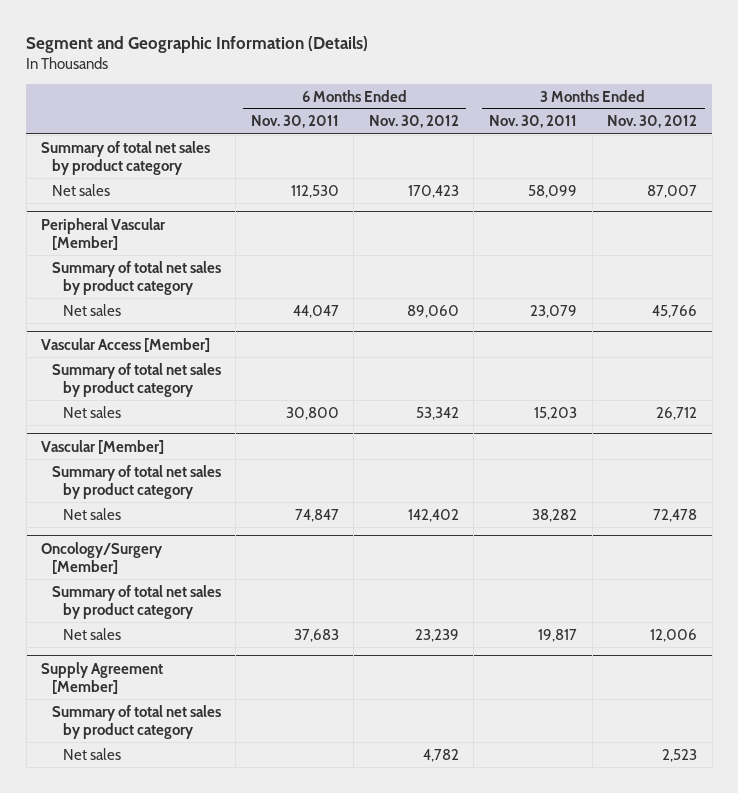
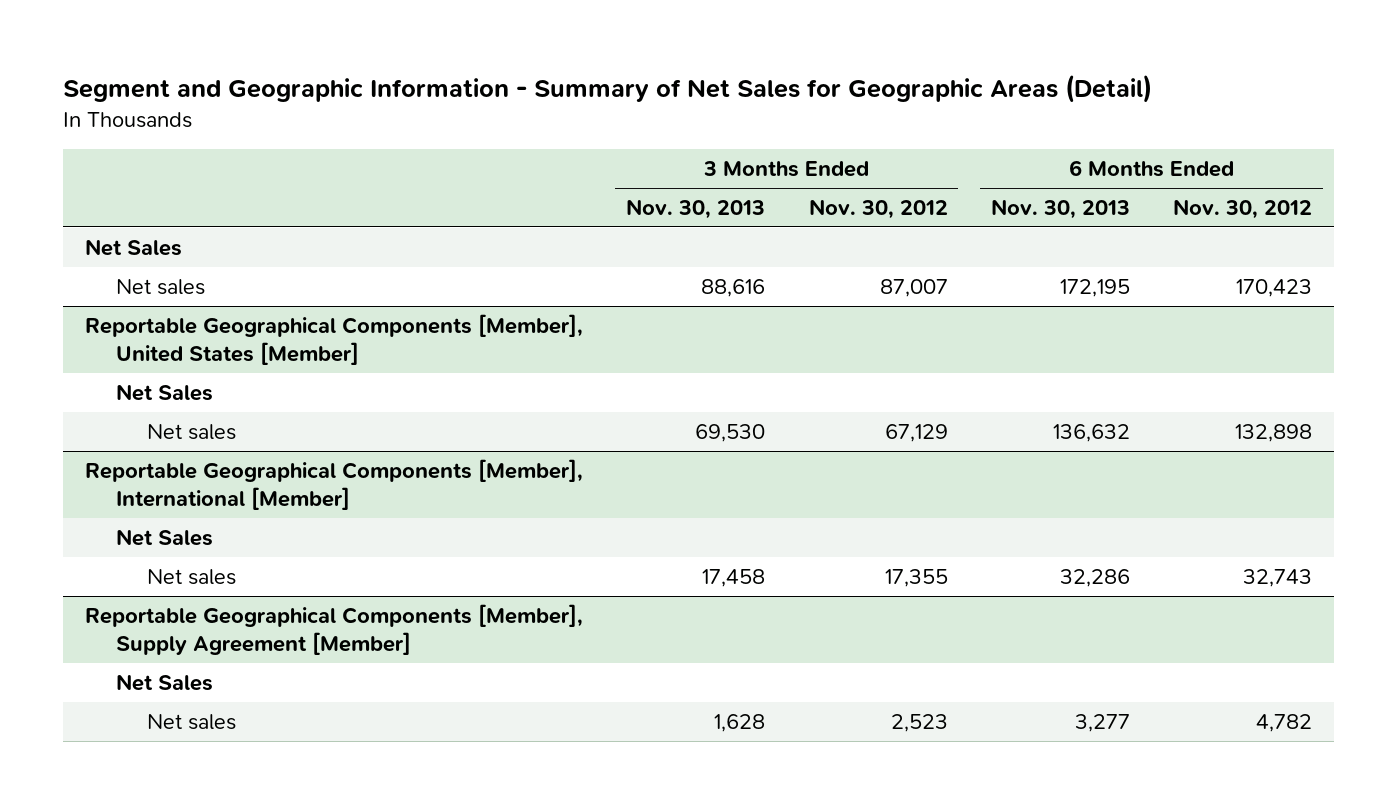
- Segment and Geographic Information (Details)
+ Segment and Geographic Information - Summary of Net Sales for Geographic Areas (Detail)
- | 6 Months Ended Nov. 30, 2011 | 6 Months Ended Nov. 30, 2012 | 3 Months Ended Nov. 30, 2011 | 3 Months Ended Nov. 30, 2012
+ | 3 Months Ended Nov. 30, 2013 | 3 Months Ended Nov. 30, 2012 | 6 Months Ended Nov. 30, 2013 | 6 Months Ended Nov. 30, 2012
- Summary of total net sales by product category
+ Net Sales
- Peripheral Vascular [Member]
- Summary of total net sales by product category
- Net sales | 44,047 | 89,060 | 23,079 | 45,766
- Vascular Access [Member]
- Summary of total net sales by product category
- Net sales | 30,800 | 53,342 | 15,203 | 26,712
- Vascular [Member]
- Summary of total net sales by product category
- Net sales | 74,847 | 142,402 | 38,282 | 72,478
- Oncology/Surgery [Member]
- Summary of total net sales by product category
- Net sales | 37,683 | 23,239 | 19,817 | 12,006
- Supply Agreement [Member]
- Summary of total net sales by product category
+ Reportable Geographical Components [Member], United States [Member]
+ Net Sales
+ Net sales | 69,530 | 67,129 | 136,632 | 132,898
+ Reportable Geographical Components [Member], International [Member]
+ Net Sales
+ Net sales | 17,458 | 17,355 | 32,286 | 32,743
+ Reportable Geographical Components [Member], Supply Agreement [Member]
+ Net Sales

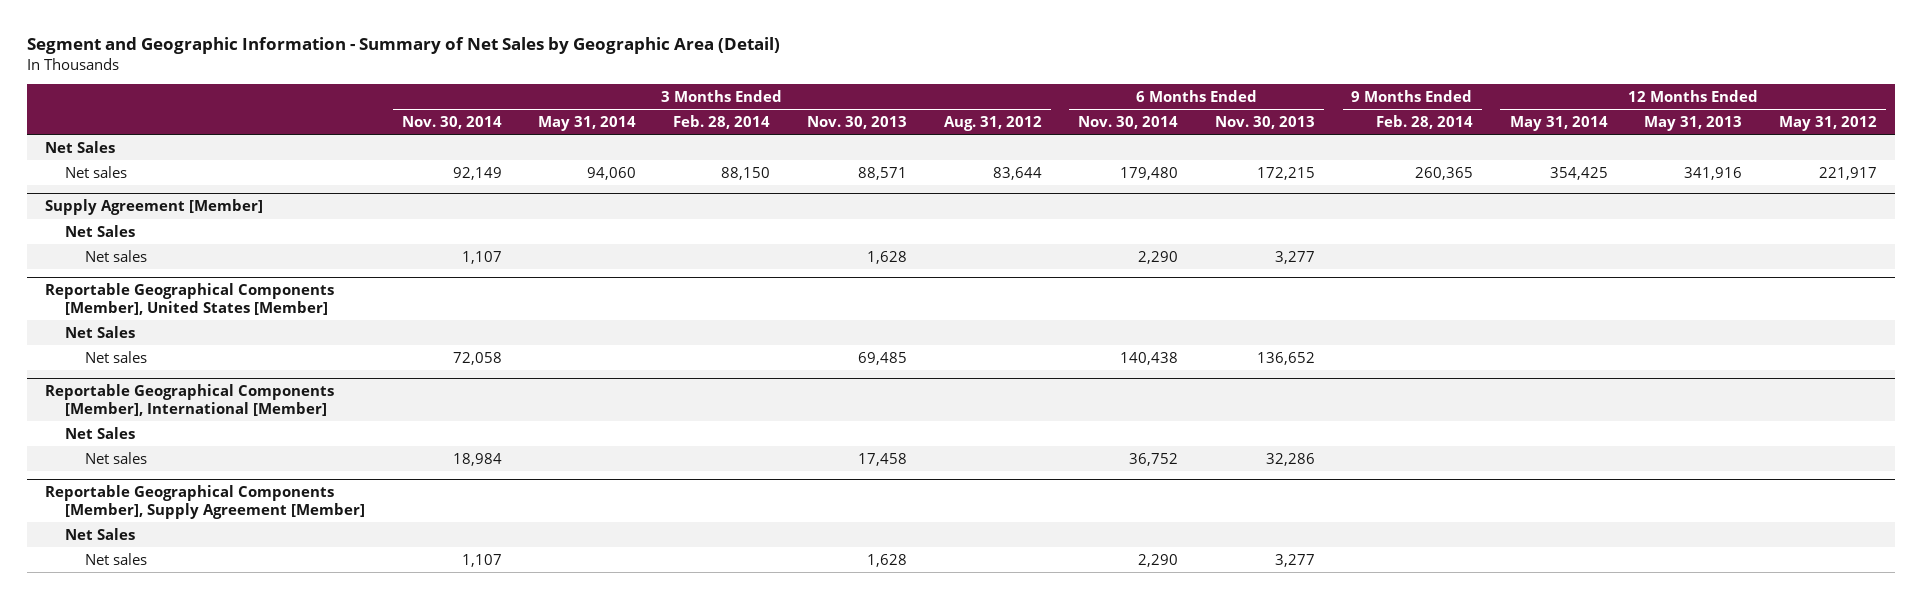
- Segment and Geographic Information - Summary of Net Sales for Geographic Areas (Detail)
+ Segment and Geographic Information - Summary of Net Sales by Geographic Area (Detail)
- | 3 Months Ended Nov. 30, 2013 | 3 Months Ended Nov. 30, 2012 | 6 Months Ended Nov. 30, 2013 | 6 Months Ended Nov. 30, 2012
+ | 3 Months Ended Nov. 30, 2014 | 3 Months Ended May 31, 2014 | 3 Months Ended Feb. 28, 2014 | 3 Months Ended Nov. 30, 2013 | 3 Months Ended Aug. 31, 2012 | 6 Months Ended Nov. 30, 2014 | 6 Months Ended Nov. 30, 2013 | 9 Months Ended Feb. 28, 2014 | 12 Months Ended May 31, 2014 | 12 Months Ended May 31, 2013 | 12 Months Ended May 31, 2012
- Net sales | 88,616 | 87,007 | 172,195 | 170,423
+ Net sales | 92,149 | 94,060 | 88,150 | 88,571 | 83,644 | 179,480 | 172,215 | 260,365 | 354,425 | 341,916 | 221,917
+ Supply Agreement [Member]
+ Net Sales
+ Net sales | 1,107 | | | 1,628 | | 2,290 | 3,277 | | | |
@ Reportable Geographical Components [Member], United States [Member]
- Net sales | 69,530 | 67,129 | 136,632 | 132,898
+ Net sales | 72,058 | | | 69,485 | | 140,438 | 136,652 | | | |

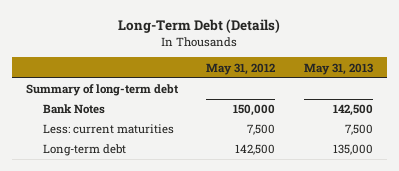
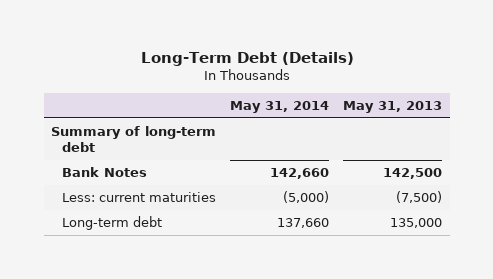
- | May 31, 2012 | May 31, 2013
+ | May 31, 2014 | May 31, 2013
- Less: current maturities | 7,500 | 7,500
+ Less: current maturities | (5,000) | (7,500)

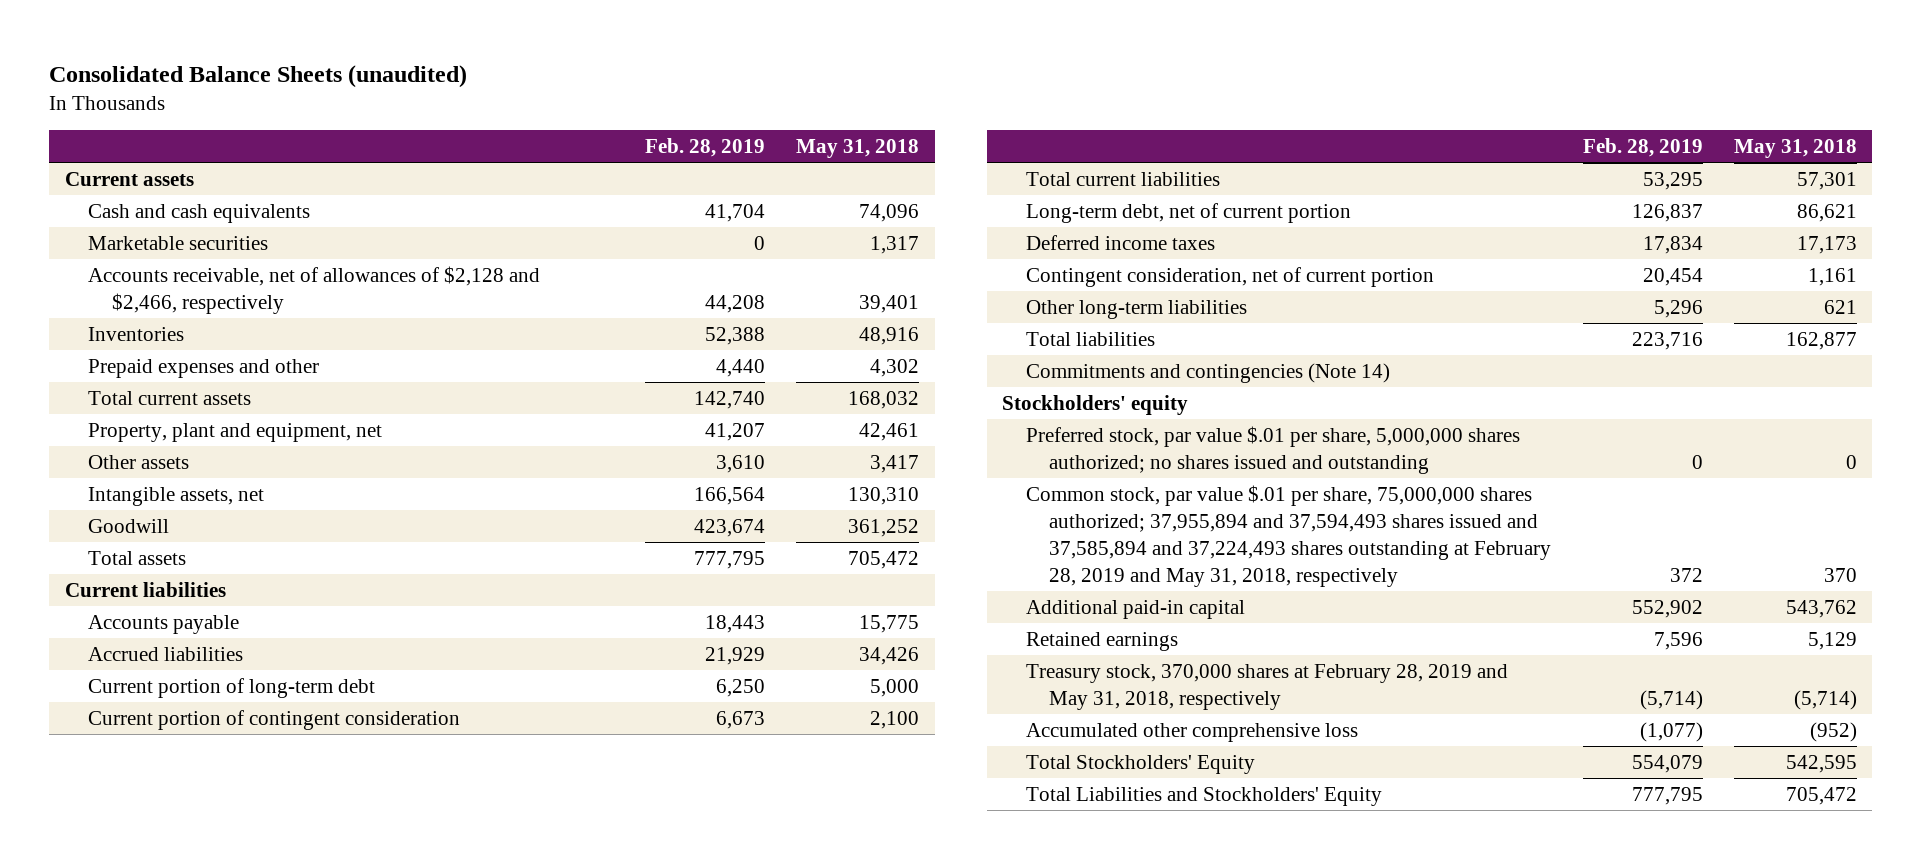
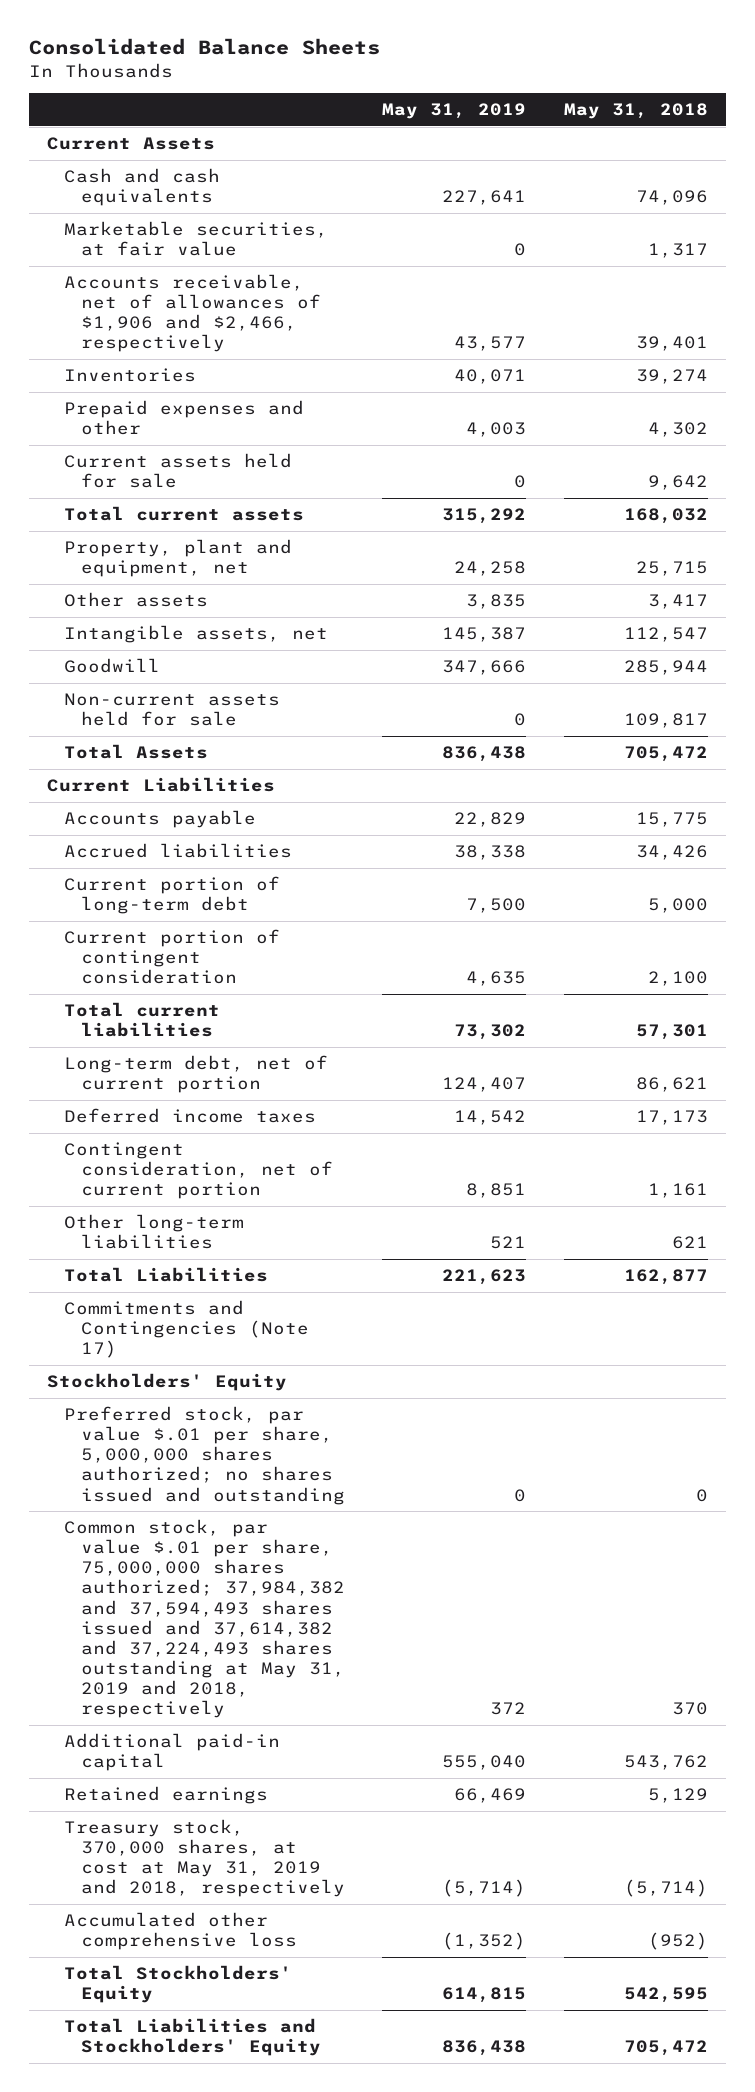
- Consolidated Balance Sheets (unaudited)
+ Consolidated Balance Sheets
- | Feb. 28, 2019 | May 31, 2018
+ | May 31, 2019 | May 31, 2018
- Current assets
+ Current Assets
- Marketable securities | 0 | 1,317
- Accounts receivable, net of allowances of $2,128 and $2,466, respectively | 44,208 | 39,401
- Inventories | 52,388 | 48,916
+ Marketable securities, at fair value | 0 | 1,317
+ Accounts receivable, net of allowances of $1,906 and $2,466, respectively | 43,577 | 39,401
+ Inventories | 40,071 | 39,274
+ Current assets held for sale | 0 | 9,642
- Property, plant and equipment, net | 41,207 | 42,461
+ Property, plant and equipment, net | 24,258 | 25,715
- Intangible assets, net | 166,564 | 130,310
- Goodwill | 423,674 | 361,252
- Total assets | 777,795 | 705,472
- Current liabilities
+ Intangible assets, net | 145,387 | 112,547
+ Goodwill | 347,666 | 285,944
+ Non-current assets held for sale | 0 | 109,817
+ Total Assets | 836,438 | 705,472
+ Current Liabilities
- Total liabilities | 223,716 | 162,877
- Commitments and contingencies (Note 14)
- Stockholders' equity
+ Total Liabilities | 221,623 | 162,877
+ Commitments and Contingencies (Note 17)
+ Stockholders' Equity
- Common stock, par value $.01 per share, 75,000,000 shares authorized; 37,955,894 and 37,594,493 shares issued and 37,585,894 and 37,224,493 shares outstanding at February 28, 2019 and May 31, 2018, respectively | 372 | 370
+ Common stock, par value $.01 per share, 75,000,000 shares authorized; 37,984,382 and 37,594,493 shares issued and 37,614,382 and 37,224,493 shares outstanding at May 31, 2019 and 2018, respectively | 372 | 370
- Treasury stock, 370,000 shares at February 28, 2019 and May 31, 2018, respectively | (5,714) | (5,714)
+ Treasury stock, 370,000 shares, at cost at May 31, 2019 and 2018, respectively | (5,714) | (5,714)

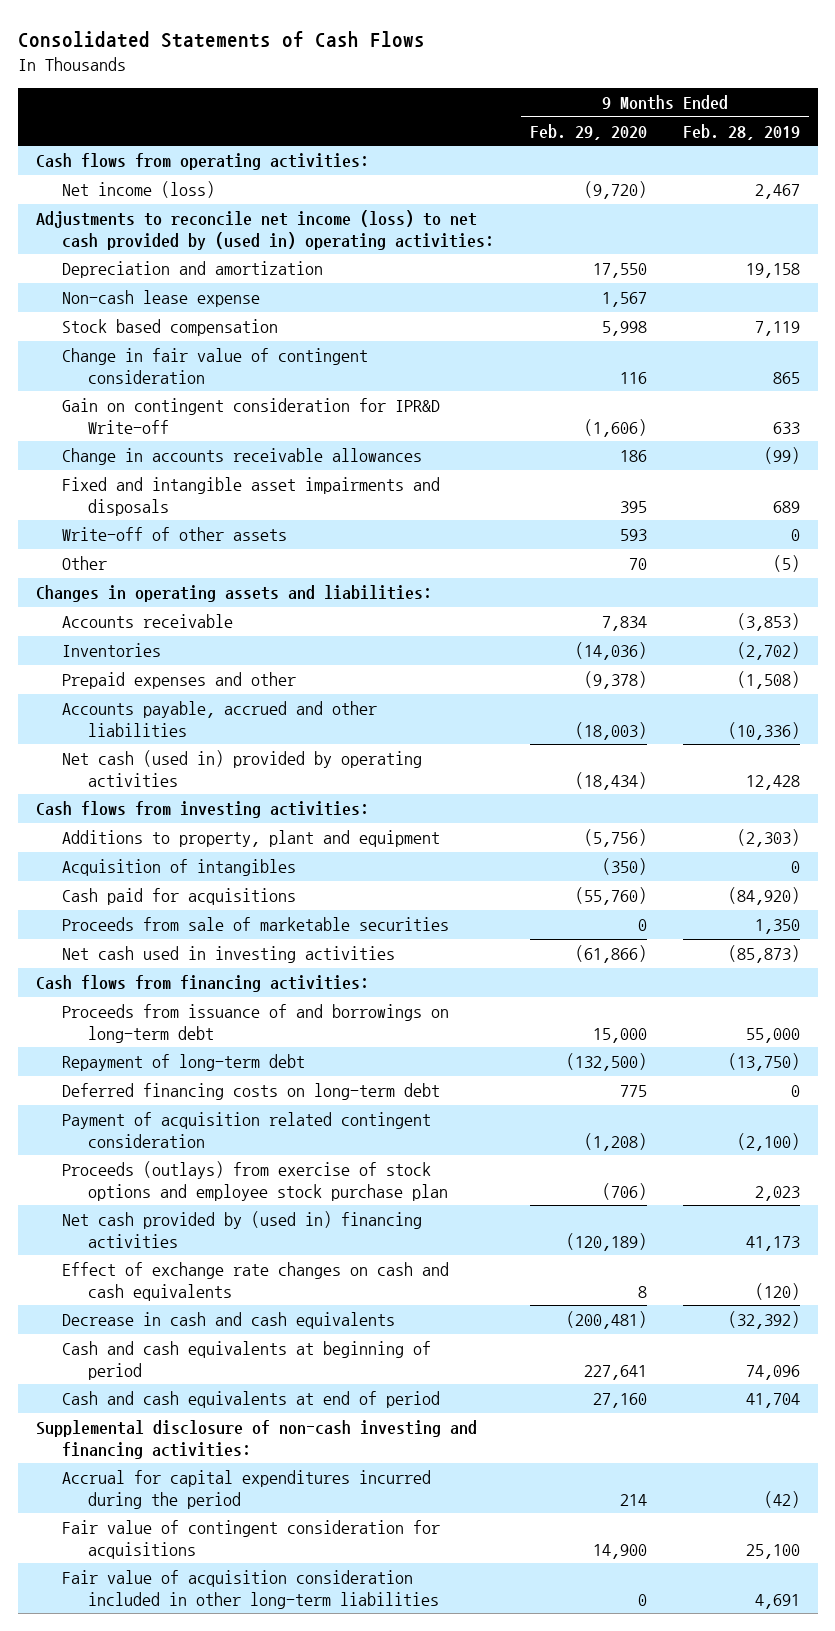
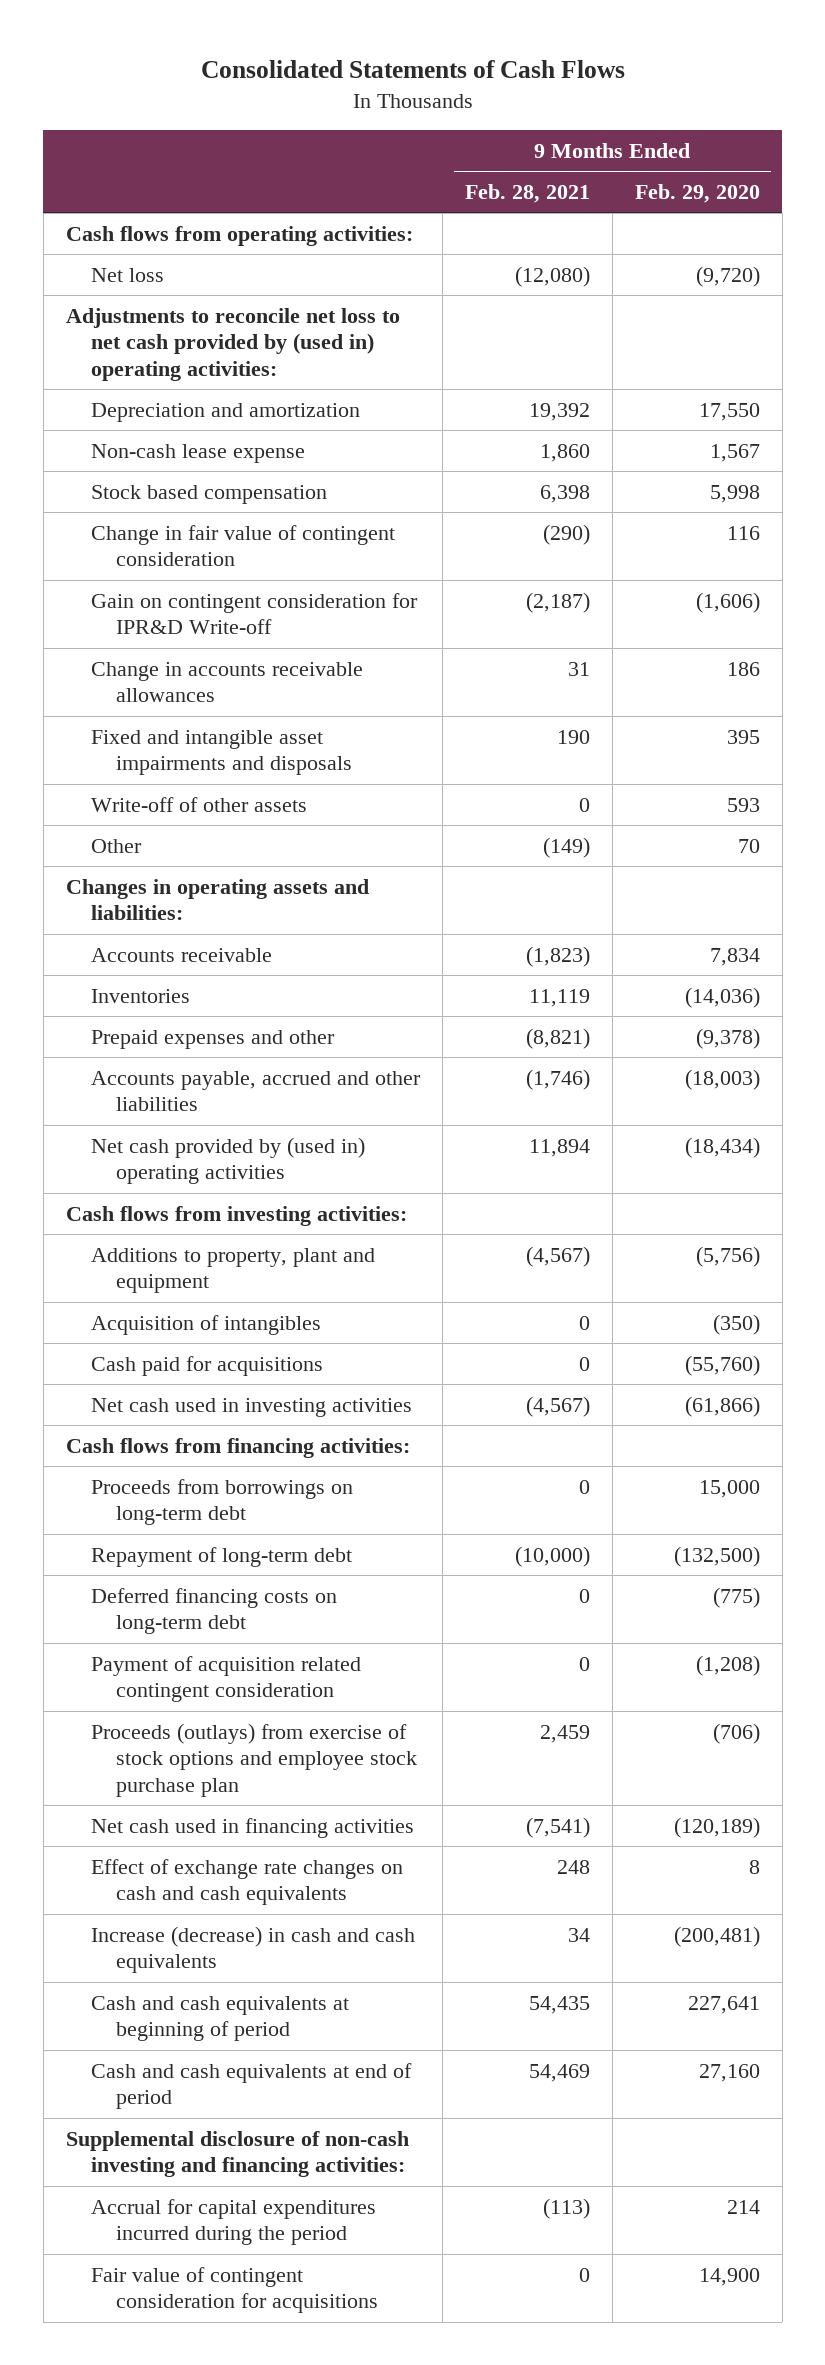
- | 9 Months Ended Feb. 29, 2020 | 9 Months Ended Feb. 28, 2019
+ | 9 Months Ended Feb. 28, 2021 | 9 Months Ended Feb. 29, 2020
- Net income (loss) | (9,720) | 2,467
- Adjustments to reconcile net income (loss) to net cash provided by (used in) operating activities:
+ Net loss | (12,080) | (9,720)
+ Adjustments to reconcile net loss to net cash provided by (used in) operating activities:
- Net cash (used in) provided by operating activities | (18,434) | 12,428
+ Net cash provided by (used in) operating activities | 11,894 | (18,434)
- Proceeds from sale of marketable securities | 0 | 1,350
- Proceeds from issuance of and borrowings on long-term debt | 15,000 | 55,000
+ Proceeds from borrowings on long-term debt | 0 | 15,000
- Deferred financing costs on long-term debt | 775 | 0
+ Deferred financing costs on long-term debt | 0 | (775)
- Net cash provided by (used in) financing activities | (120,189) | 41,173
+ Net cash used in financing activities | (7,541) | (120,189)
- Decrease in cash and cash equivalents | (200,481) | (32,392)
+ Increase (decrease) in cash and cash equivalents | 34 | (200,481)
- Fair value of acquisition consideration included in other long-term liabilities | 0 | 4,691

